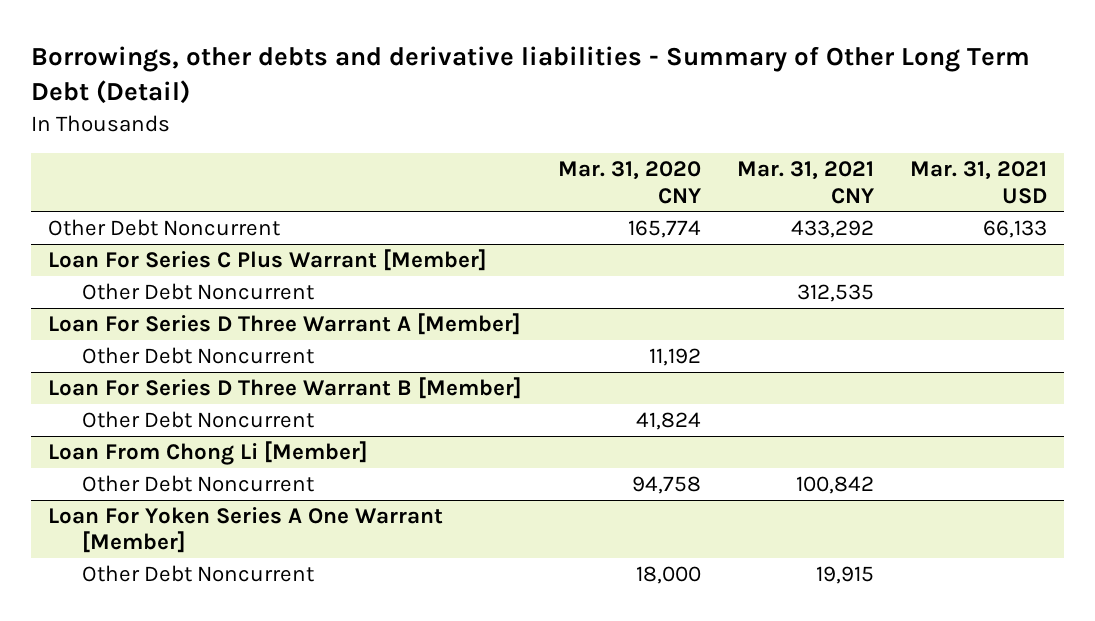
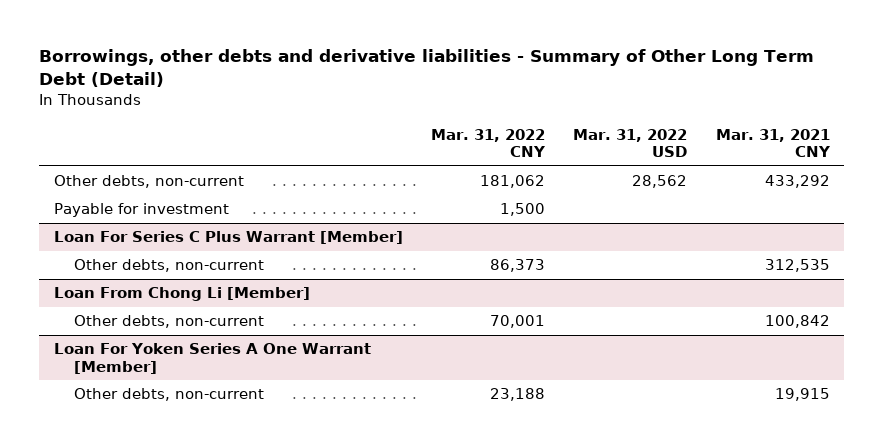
- | Mar. 31, 2020 CNY | Mar. 31, 2021 CNY | Mar. 31, 2021 USD
+ | Mar. 31, 2022 CNY | Mar. 31, 2022 USD | Mar. 31, 2021 CNY
- Other Debt Noncurrent | 165,774 | 433,292 | 66,133
+ Other debts, non-current | 181,062 | 28,562 | 433,292
+ Payable for investment | 1,500 | |
@ Loan For Series C Plus Warrant [Member]
- Other Debt Noncurrent | | 312,535 |
- Loan For Series D Three Warrant A [Member]
- Other Debt Noncurrent | 11,192 | |
- Loan For Series D Three Warrant B [Member]
- Other Debt Noncurrent | 41,824 | |
@ Loan For Series C Plus Warrant [Member]
+ Other debts, non-current | 86,373 | | 312,535
@ Loan From Chong Li [Member]
- Other Debt Noncurrent | 94,758 | 100,842 |
+ Other debts, non-current | 70,001 | | 100,842
@ Loan For Yoken Series A One Warrant [Member]
- Other Debt Noncurrent | 18,000 | 19,915 |
+ Other debts, non-current | 23,188 | | 19,915

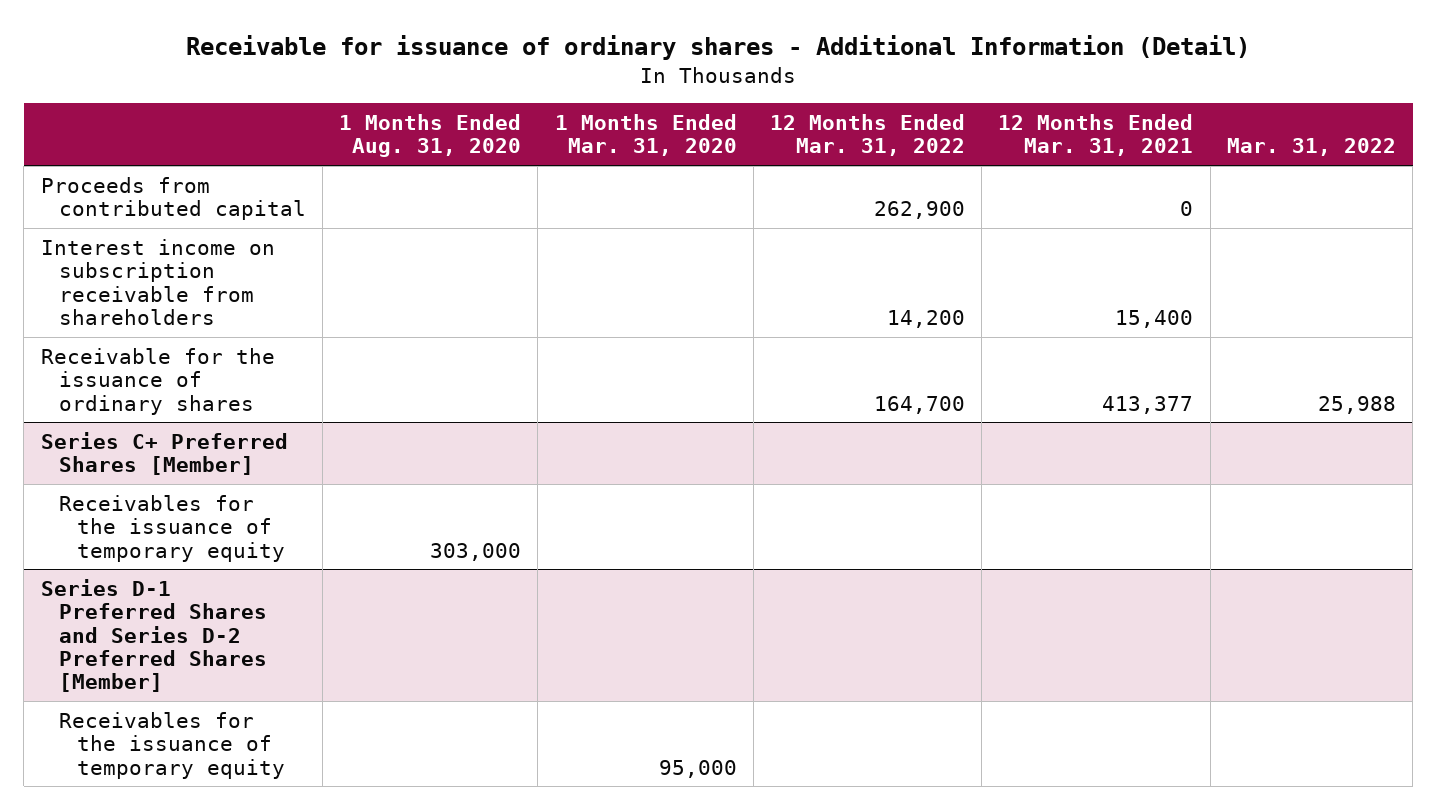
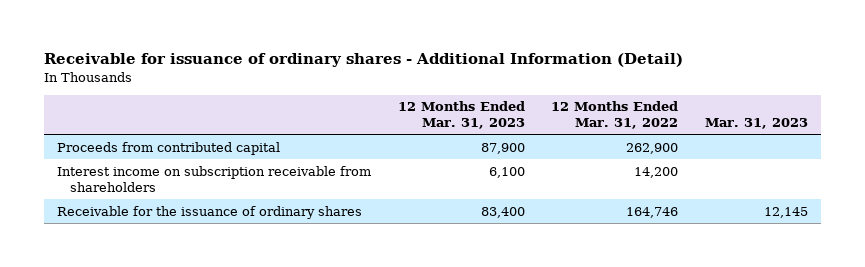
- | 1 Months Ended Aug. 31, 2020 | 1 Months Ended Mar. 31, 2020 | 12 Months Ended Mar. 31, 2022 | 12 Months Ended Mar. 31, 2021 | Mar. 31, 2022
+ | 12 Months Ended Mar. 31, 2023 | 12 Months Ended Mar. 31, 2022 | Mar. 31, 2023
- Receivable for the issuance of ordinary shares | | | 164,700 | 413,377 | 25,988
- Series C+ Preferred Shares [Member]
- Receivables for the issuance of temporary equity | 303,000 | | | |
- Series D-1 Preferred Shares and Series D-2 Preferred Shares [Member]
- Receivables for the issuance of temporary equity | | 95,000 | | |
+ Receivable for the issuance of ordinary shares | 83,400 | 164,746 | 12,145

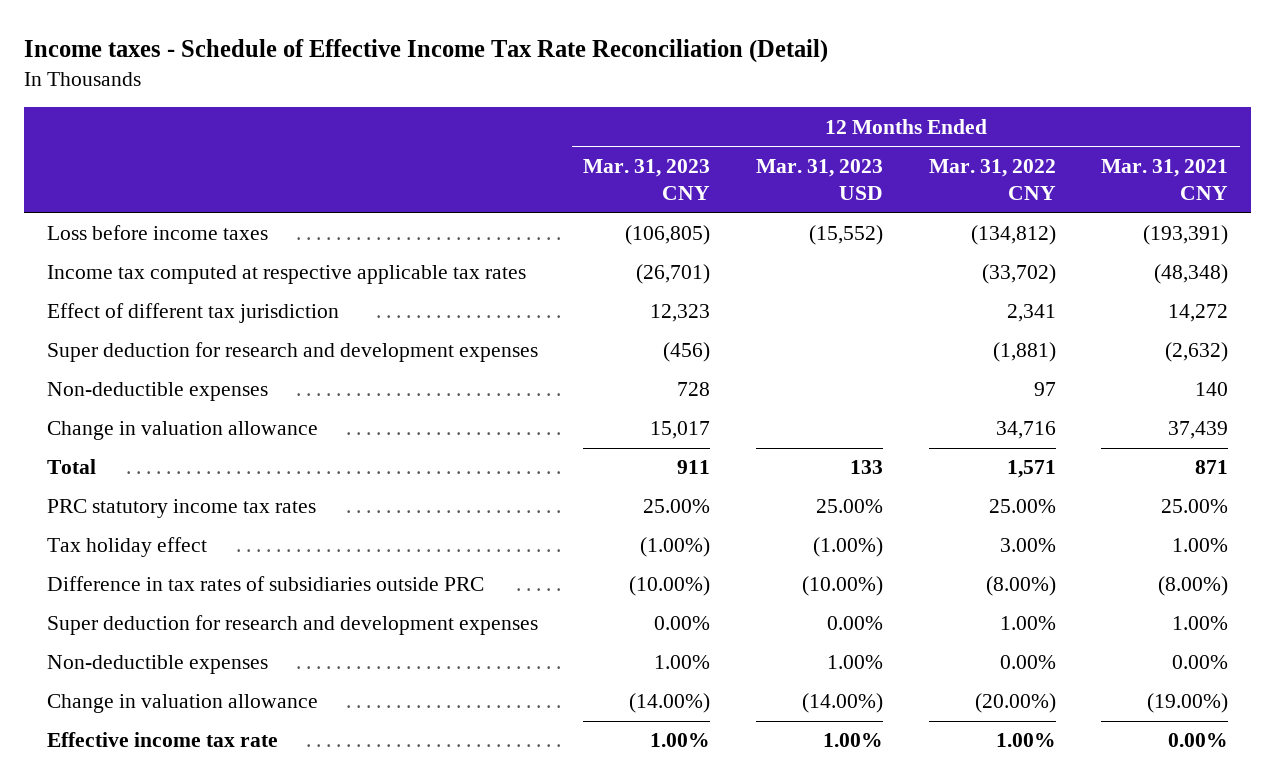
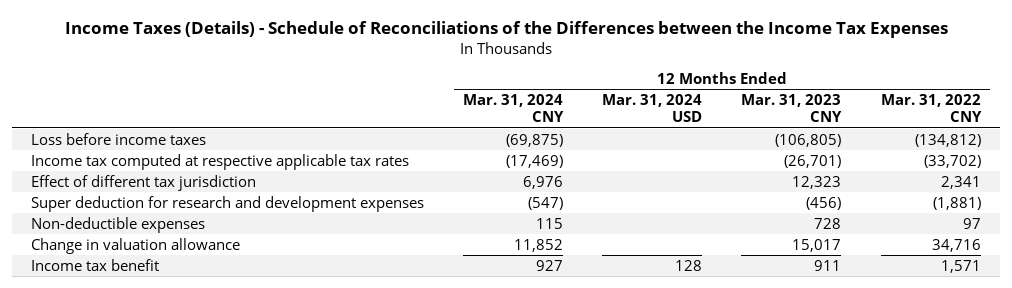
- Income taxes - Schedule of Effective Income Tax Rate Reconciliation (Detail)
+ Income Taxes (Details) - Schedule of Reconciliations of the Differences between the Income Tax Expenses
- | 12 Months Ended Mar. 31, 2023 CNY | 12 Months Ended Mar. 31, 2023 USD | 12 Months Ended Mar. 31, 2022 CNY | 12 Months Ended Mar. 31, 2021 CNY
+ | 12 Months Ended Mar. 31, 2024 CNY | 12 Months Ended Mar. 31, 2024 USD | 12 Months Ended Mar. 31, 2023 CNY | 12 Months Ended Mar. 31, 2022 CNY
- Total | 911 | 133 | 1,571 | 871
- PRC statutory income tax rates | 25.00% | 25.00% | 25.00% | 25.00%
- Tax holiday effect | (1.00%) | (1.00%) | 3.00% | 1.00%
- Difference in tax rates of subsidiaries outside PRC | (10.00%) | (10.00%) | (8.00%) | (8.00%)
- Super deduction for research and development expenses | 0.00% | 0.00% | 1.00% | 1.00%
- Non-deductible expenses | 1.00% | 1.00% | 0.00% | 0.00%
- Change in valuation allowance | (14.00%) | (14.00%) | (20.00%) | (19.00%)
- Effective income tax rate | 1.00% | 1.00% | 1.00% | 0.00%
+ Income tax benefit | 927 | 128 | 911 | 1,571

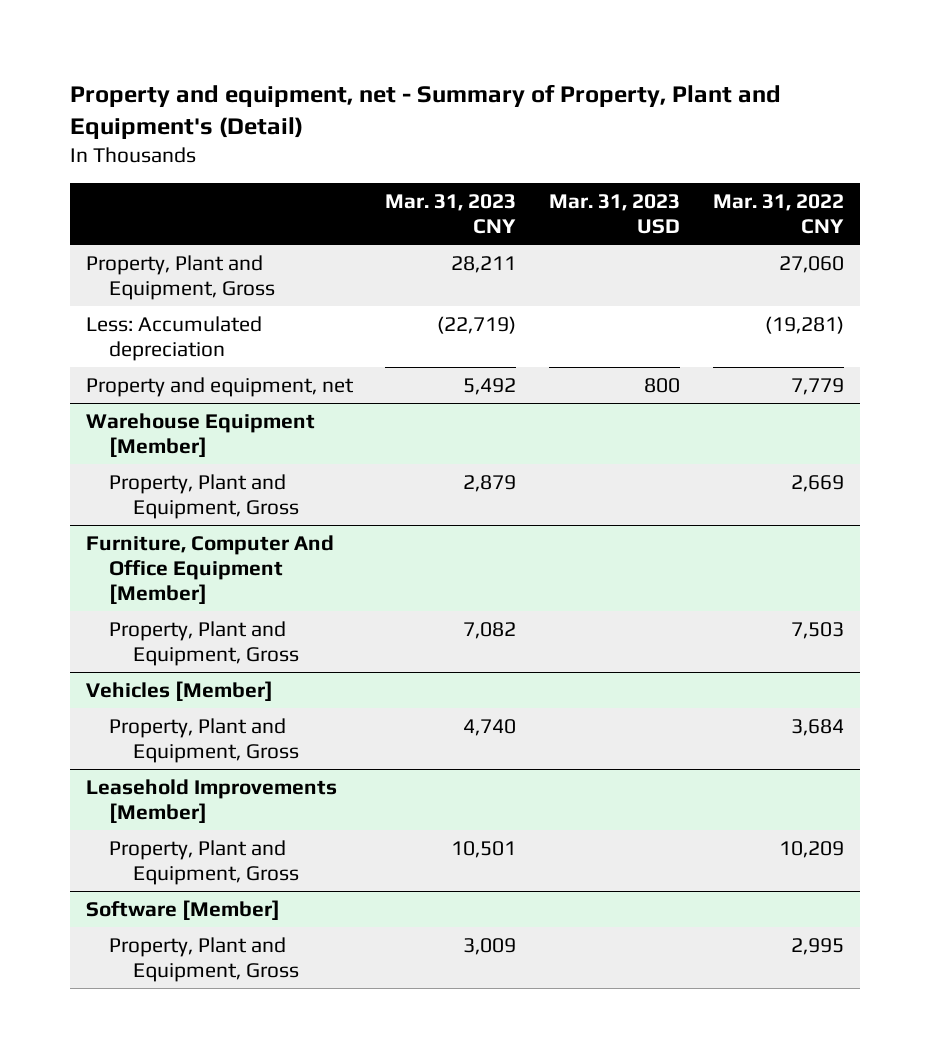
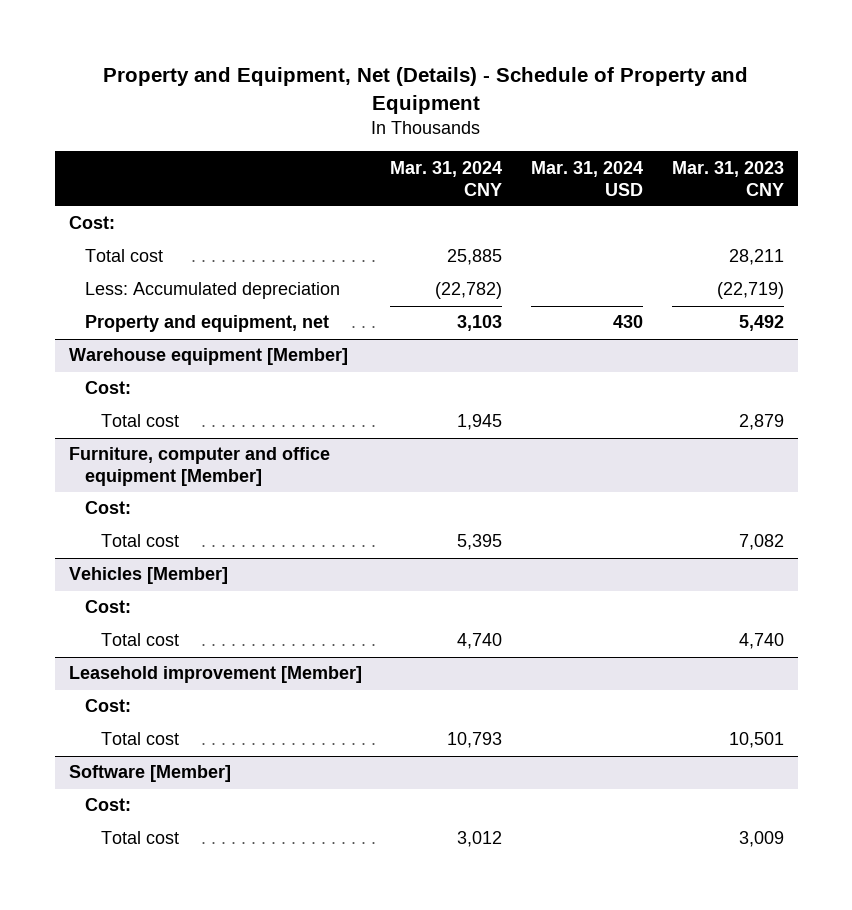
- Property and equipment, net - Summary of Property, Plant and Equipment's (Detail)
+ Property and Equipment, Net (Details) - Schedule of Property and Equipment
- | Mar. 31, 2023 CNY | Mar. 31, 2023 USD | Mar. 31, 2022 CNY
+ | Mar. 31, 2024 CNY | Mar. 31, 2024 USD | Mar. 31, 2023 CNY
- Property, Plant and Equipment, Gross | 28,211 | | 27,060
+ Cost:
+ Total cost | 25,885 | | 28,211
- Warehouse Equipment [Member]
- Property, Plant and Equipment, Gross | 2,879 | | 2,669
- Furniture, Computer And Office Equipment [Member]
- Property, Plant and Equipment, Gross | 7,082 | | 7,503
+ Warehouse equipment [Member]
+ Cost:
+ Total cost | 1,945 | | 2,879
+ Furniture, computer and office equipment [Member]
+ Cost:
+ Total cost | 5,395 | | 7,082
@ Vehicles [Member]
- Property, Plant and Equipment, Gross | 4,740 | | 3,684
- Leasehold Improvements [Member]
- Property, Plant and Equipment, Gross | 10,501 | | 10,209
@ Vehicles [Member]
+ Cost:
+ Total cost | 4,740 | | 4,740
+ Leasehold improvement [Member]
+ Cost:
+ Total cost | 10,793 | | 10,501
@ Software [Member]
- Property, Plant and Equipment, Gross | 3,009 | | 2,995
+ Cost:
+ Total cost | 3,012 | | 3,009

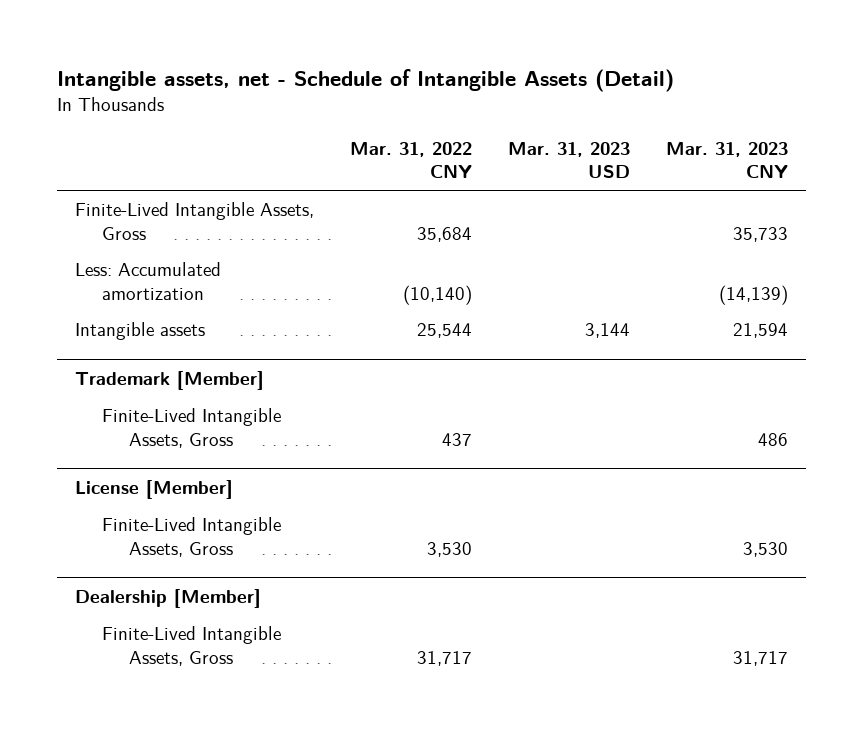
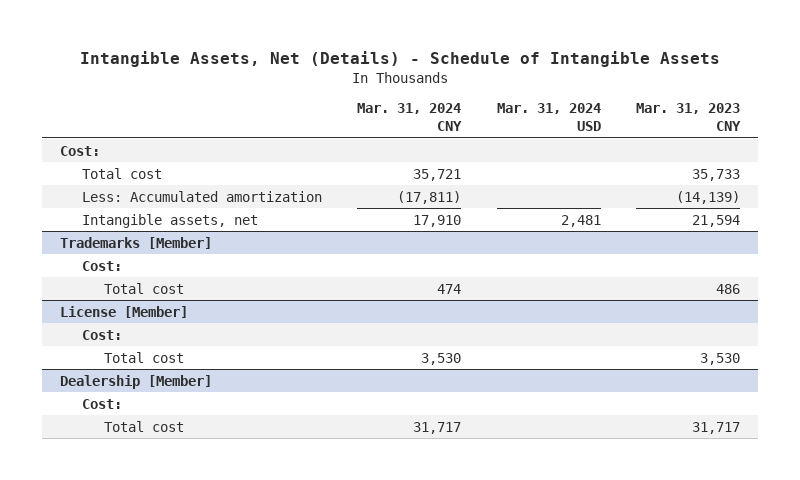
- Intangible assets, net - Schedule of Intangible Assets (Detail)
+ Intangible Assets, Net (Details) - Schedule of Intangible Assets
- | Mar. 31, 2022 CNY | Mar. 31, 2023 USD | Mar. 31, 2023 CNY
+ | Mar. 31, 2024 CNY | Mar. 31, 2024 USD | Mar. 31, 2023 CNY
- Finite-Lived Intangible Assets, Gross | 35,684 | | 35,733
+ Cost:
+ Total cost | 35,721 | | 35,733
- Intangible assets | 25,544 | 3,144 | 21,594
- Trademark [Member]
- Finite-Lived Intangible Assets, Gross | 437 | | 486
+ Intangible assets, net | 17,910 | 2,481 | 21,594
+ Trademarks [Member]
+ Cost:
+ Total cost | 474 | | 486
@ License [Member]
- Finite-Lived Intangible Assets, Gross | 3,530 | | 3,530
+ Cost:
+ Total cost | 3,530 | | 3,530
@ Dealership [Member]
- Finite-Lived Intangible Assets, Gross | 31,717 | | 31,717
+ Cost:
+ Total cost | 31,717 | | 31,717

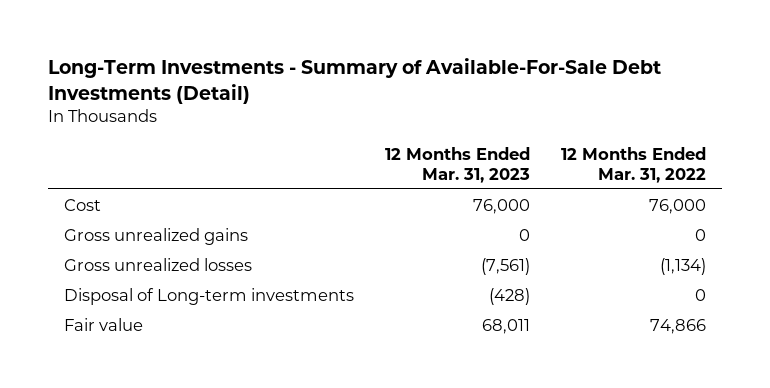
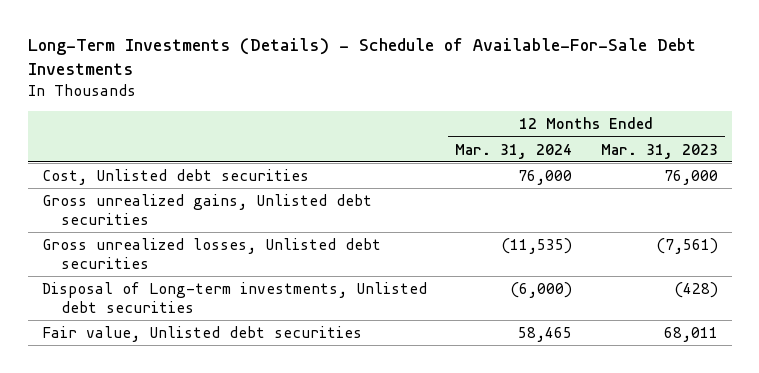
- Long-Term Investments - Summary of Available-For-Sale Debt Investments (Detail)
+ Long-Term Investments (Details) - Schedule of Available-For-Sale Debt Investments
- | 12 Months Ended Mar. 31, 2023 | 12 Months Ended Mar. 31, 2022
+ | 12 Months Ended Mar. 31, 2024 | 12 Months Ended Mar. 31, 2023
- Cost | 76,000 | 76,000
- Gross unrealized gains | 0 | 0
- Gross unrealized losses | (7,561) | (1,134)
- Disposal of Long-term investments | (428) | 0
- Fair value | 68,011 | 74,866
+ Cost, Unlisted debt securities | 76,000 | 76,000
+ Gross unrealized gains, Unlisted debt securities
+ Gross unrealized losses, Unlisted debt securities | (11,535) | (7,561)
+ Disposal of Long-term investments, Unlisted debt securities | (6,000) | (428)
+ Fair value, Unlisted debt securities | 58,465 | 68,011

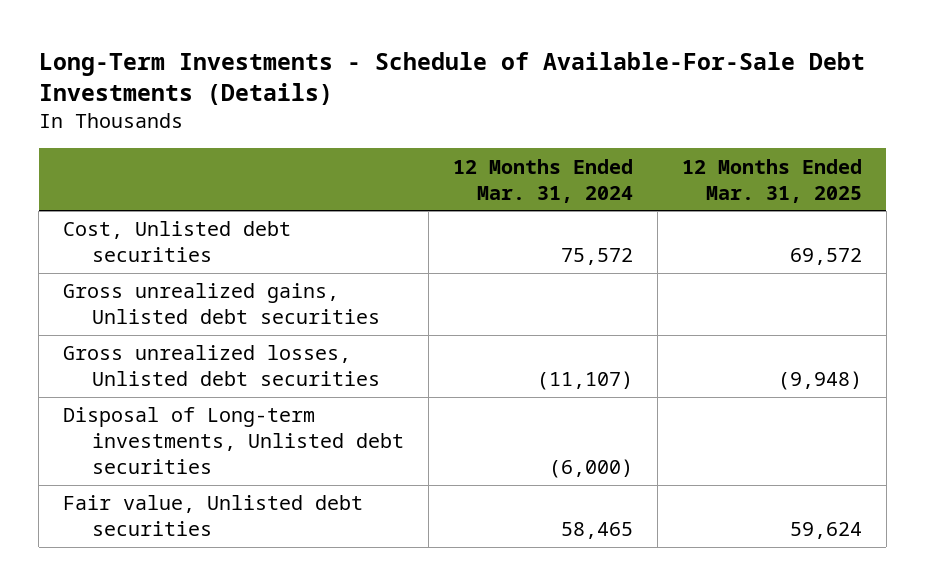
- Long-Term Investments (Details) - Schedule of Available-For-Sale Debt Investments
+ Long-Term Investments - Schedule of Available-For-Sale Debt Investments (Details)
- | 12 Months Ended Mar. 31, 2024 | 12 Months Ended Mar. 31, 2023
+ | 12 Months Ended Mar. 31, 2024 | 12 Months Ended Mar. 31, 2025
- Cost, Unlisted debt securities | 76,000 | 76,000
+ Cost, Unlisted debt securities | 75,572 | 69,572
- Gross unrealized losses, Unlisted debt securities | (11,535) | (7,561)
+ Gross unrealized losses, Unlisted debt securities | (11,107) | (9,948)

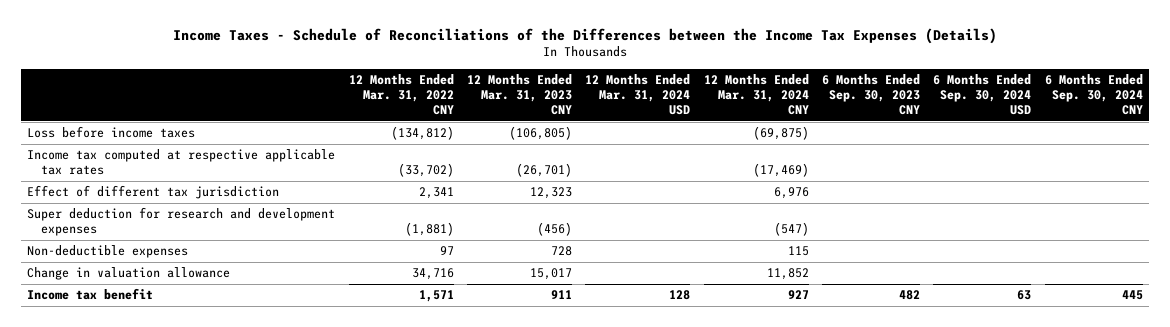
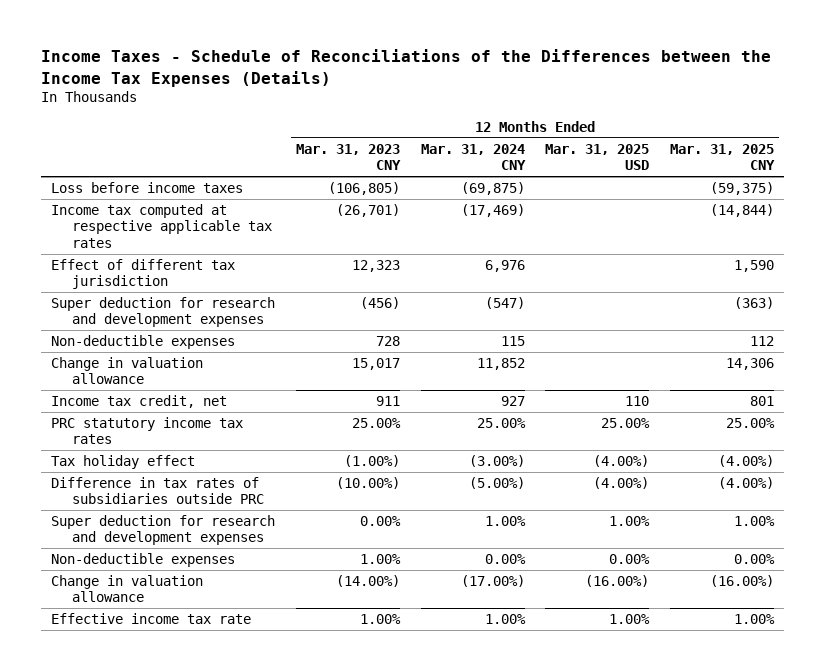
- | 12 Months Ended Mar. 31, 2022 CNY | 12 Months Ended Mar. 31, 2023 CNY | 12 Months Ended Mar. 31, 2024 USD | 12 Months Ended Mar. 31, 2024 CNY | 6 Months Ended Sep. 30, 2023 CNY | 6 Months Ended Sep. 30, 2024 USD | 6 Months Ended Sep. 30, 2024 CNY
+ | 12 Months Ended Mar. 31, 2023 CNY | 12 Months Ended Mar. 31, 2024 CNY | 12 Months Ended Mar. 31, 2025 USD | 12 Months Ended Mar. 31, 2025 CNY
- Income tax benefit | 1,571 | 911 | 128 | 927 | 482 | 63 | 445
+ Income tax credit, net | 911 | 927 | 110 | 801
+ PRC statutory income tax rates | 25.00% | 25.00% | 25.00% | 25.00%
+ Tax holiday effect | (1.00%) | (3.00%) | (4.00%) | (4.00%)
+ Difference in tax rates of subsidiaries outside PRC | (10.00%) | (5.00%) | (4.00%) | (4.00%)
+ Super deduction for research and development expenses | 0.00% | 1.00% | 1.00% | 1.00%
+ Non-deductible expenses | 1.00% | 0.00% | 0.00% | 0.00%
+ Change in valuation allowance | (14.00%) | (17.00%) | (16.00%) | (16.00%)
+ Effective income tax rate | 1.00% | 1.00% | 1.00% | 1.00%

